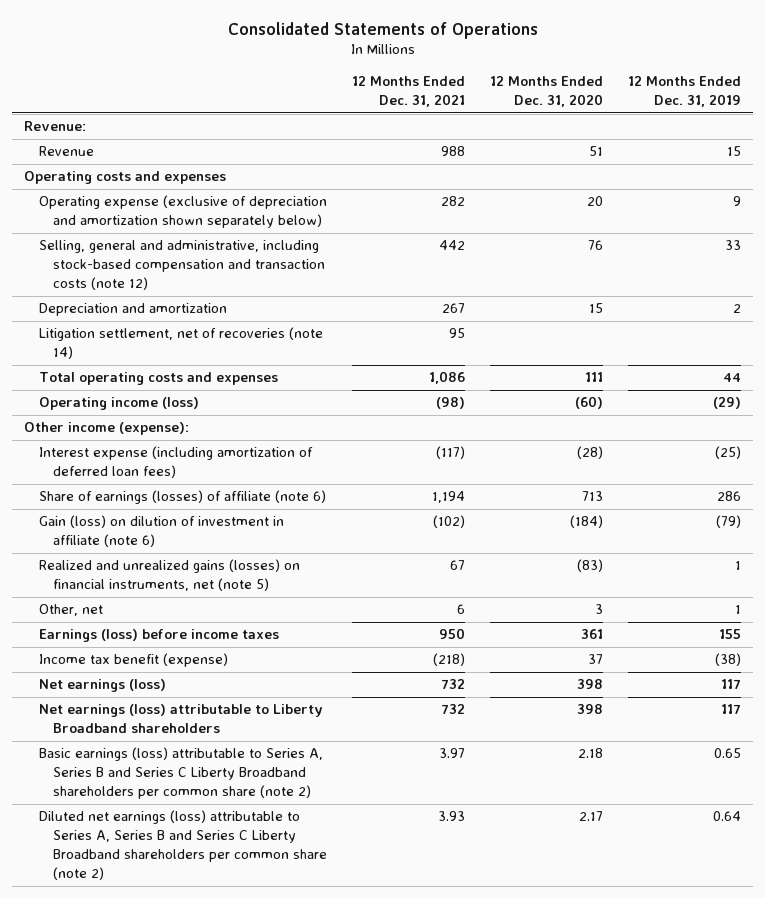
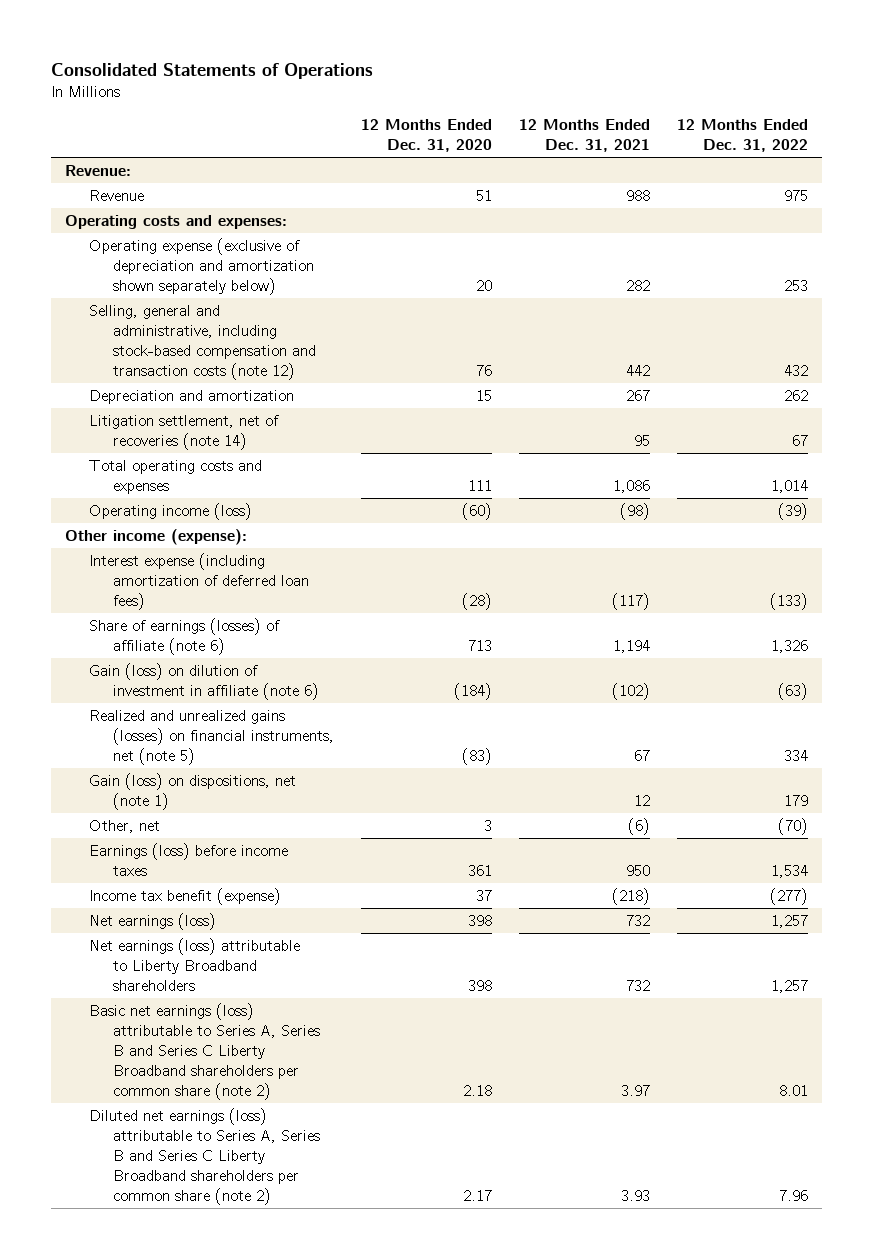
- | 12 Months Ended Dec. 31, 2021 | 12 Months Ended Dec. 31, 2020 | 12 Months Ended Dec. 31, 2019
+ | 12 Months Ended Dec. 31, 2020 | 12 Months Ended Dec. 31, 2021 | 12 Months Ended Dec. 31, 2022
- Operating costs and expenses
+ Operating costs and expenses:
- Other, net | 6 | 3 | 1
+ Gain (loss) on dispositions, net (note 1) | | 12 | 179
+ Other, net | 3 | (6) | (70)
- Basic earnings (loss) attributable to Series A, Series B and Series C Liberty Broadband shareholders per common share (note 2) | 3.97 | 2.18 | 0.65
+ Basic net earnings (loss) attributable to Series A, Series B and Series C Liberty Broadband shareholders per common share (note 2) | 2.18 | 3.97 | 8.01

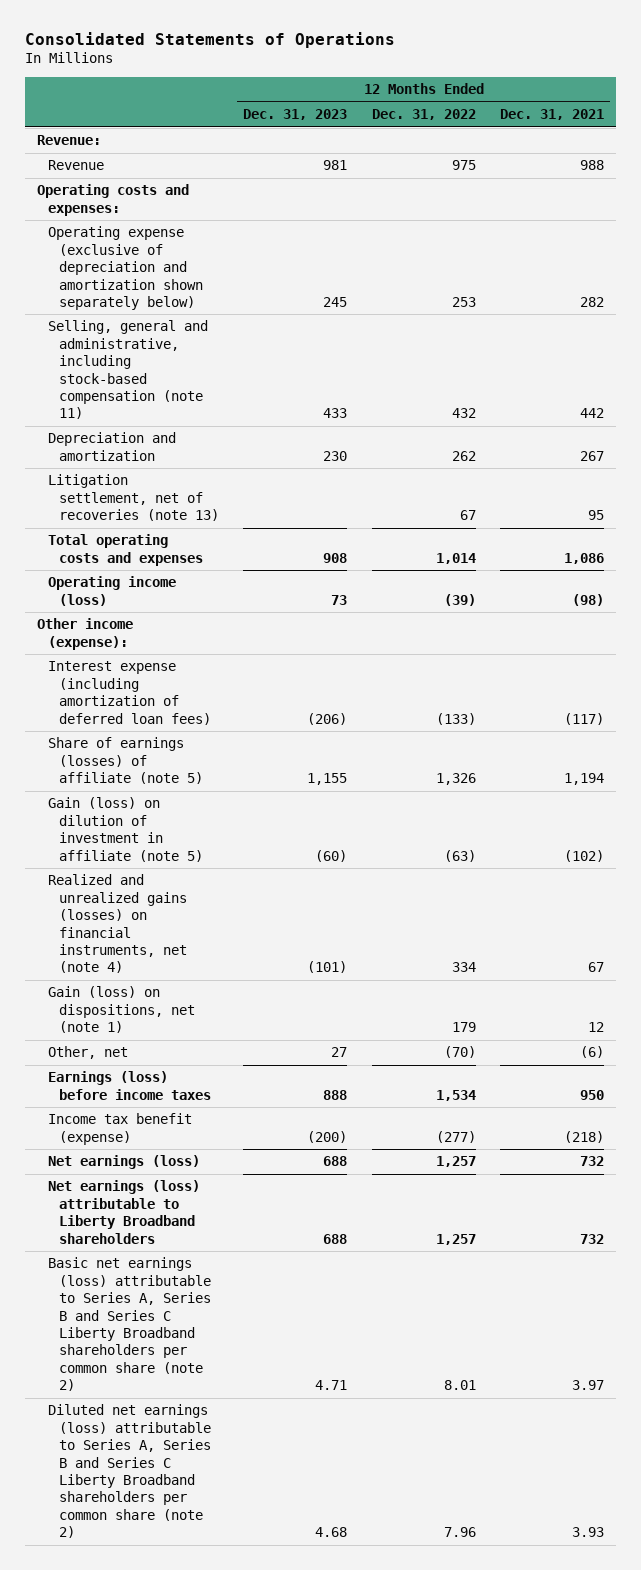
- | 12 Months Ended Dec. 31, 2020 | 12 Months Ended Dec. 31, 2021 | 12 Months Ended Dec. 31, 2022
+ | 12 Months Ended Dec. 31, 2023 | 12 Months Ended Dec. 31, 2022 | 12 Months Ended Dec. 31, 2021
- Selling, general and administrative, including stock-based compensation and transaction costs (note 12) | 76 | 442 | 432
+ Selling, general and administrative, including stock-based compensation (note 11) | 433 | 432 | 442
- Litigation settlement, net of recoveries (note 14) | | 95 | 67
+ Litigation settlement, net of recoveries (note 13) | | 67 | 95
- Share of earnings (losses) of affiliate (note 6) | 713 | 1,194 | 1,326
- Gain (loss) on dilution of investment in affiliate (note 6) | (184) | (102) | (63)
- Realized and unrealized gains (losses) on financial instruments, net (note 5) | (83) | 67 | 334
+ Share of earnings (losses) of affiliate (note 5) | 1,155 | 1,326 | 1,194
+ Gain (loss) on dilution of investment in affiliate (note 5) | (60) | (63) | (102)
+ Realized and unrealized gains (losses) on financial instruments, net (note 4) | (101) | 334 | 67

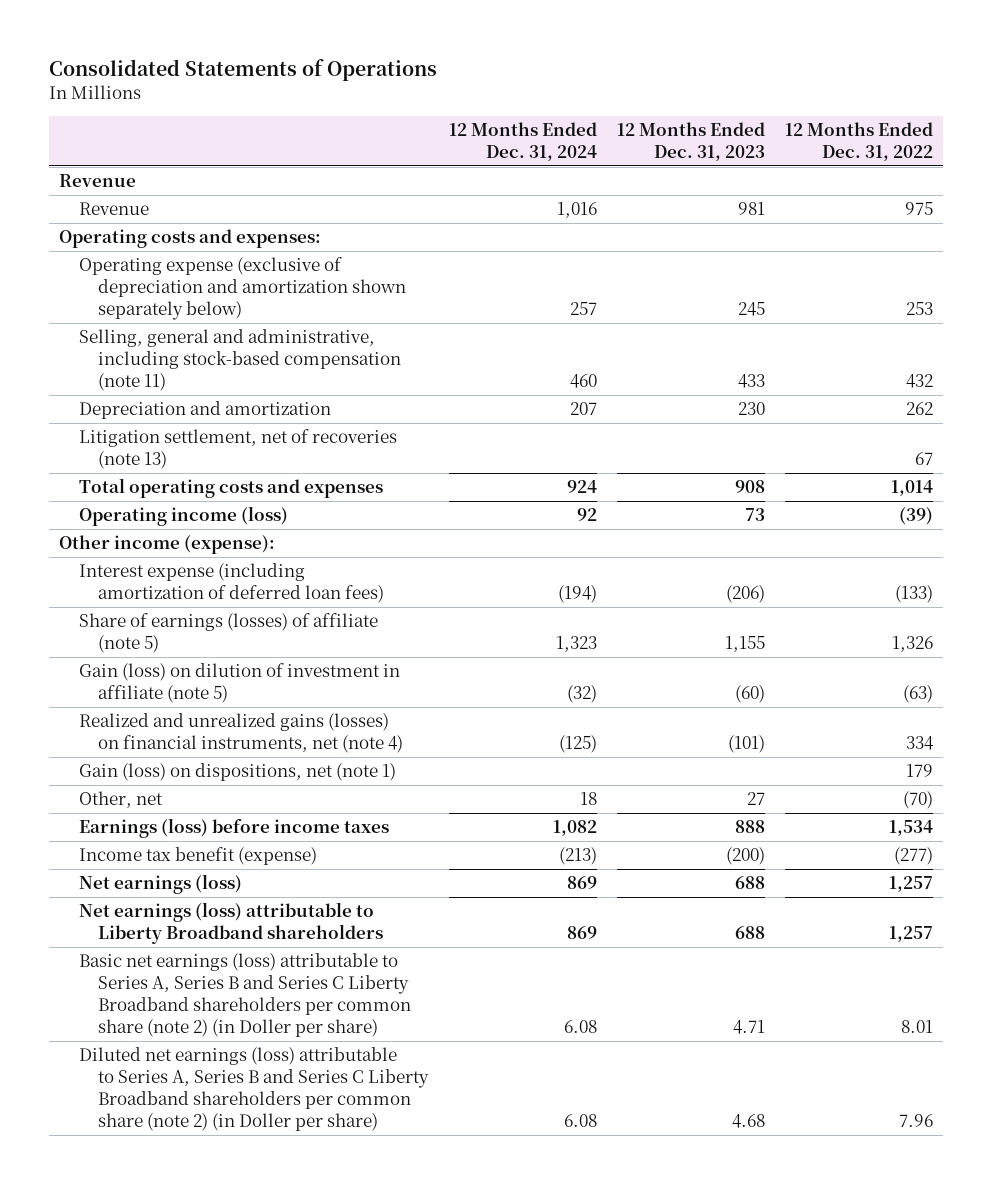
- | 12 Months Ended Dec. 31, 2023 | 12 Months Ended Dec. 31, 2022 | 12 Months Ended Dec. 31, 2021
+ | 12 Months Ended Dec. 31, 2024 | 12 Months Ended Dec. 31, 2023 | 12 Months Ended Dec. 31, 2022
- Revenue:
+ Revenue
- Basic net earnings (loss) attributable to Series A, Series B and Series C Liberty Broadband shareholders per common share (note 2) | 4.71 | 8.01 | 3.97
- Diluted net earnings (loss) attributable to Series A, Series B and Series C Liberty Broadband shareholders per common share (note 2) | 4.68 | 7.96 | 3.93
+ Basic net earnings (loss) attributable to Series A, Series B and Series C Liberty Broadband shareholders per common share (note 2) (in Doller per share) | 6.08 | 4.71 | 8.01
+ Diluted net earnings (loss) attributable to Series A, Series B and Series C Liberty Broadband shareholders per common share (note 2) (in Doller per share) | 6.08 | 4.68 | 7.96

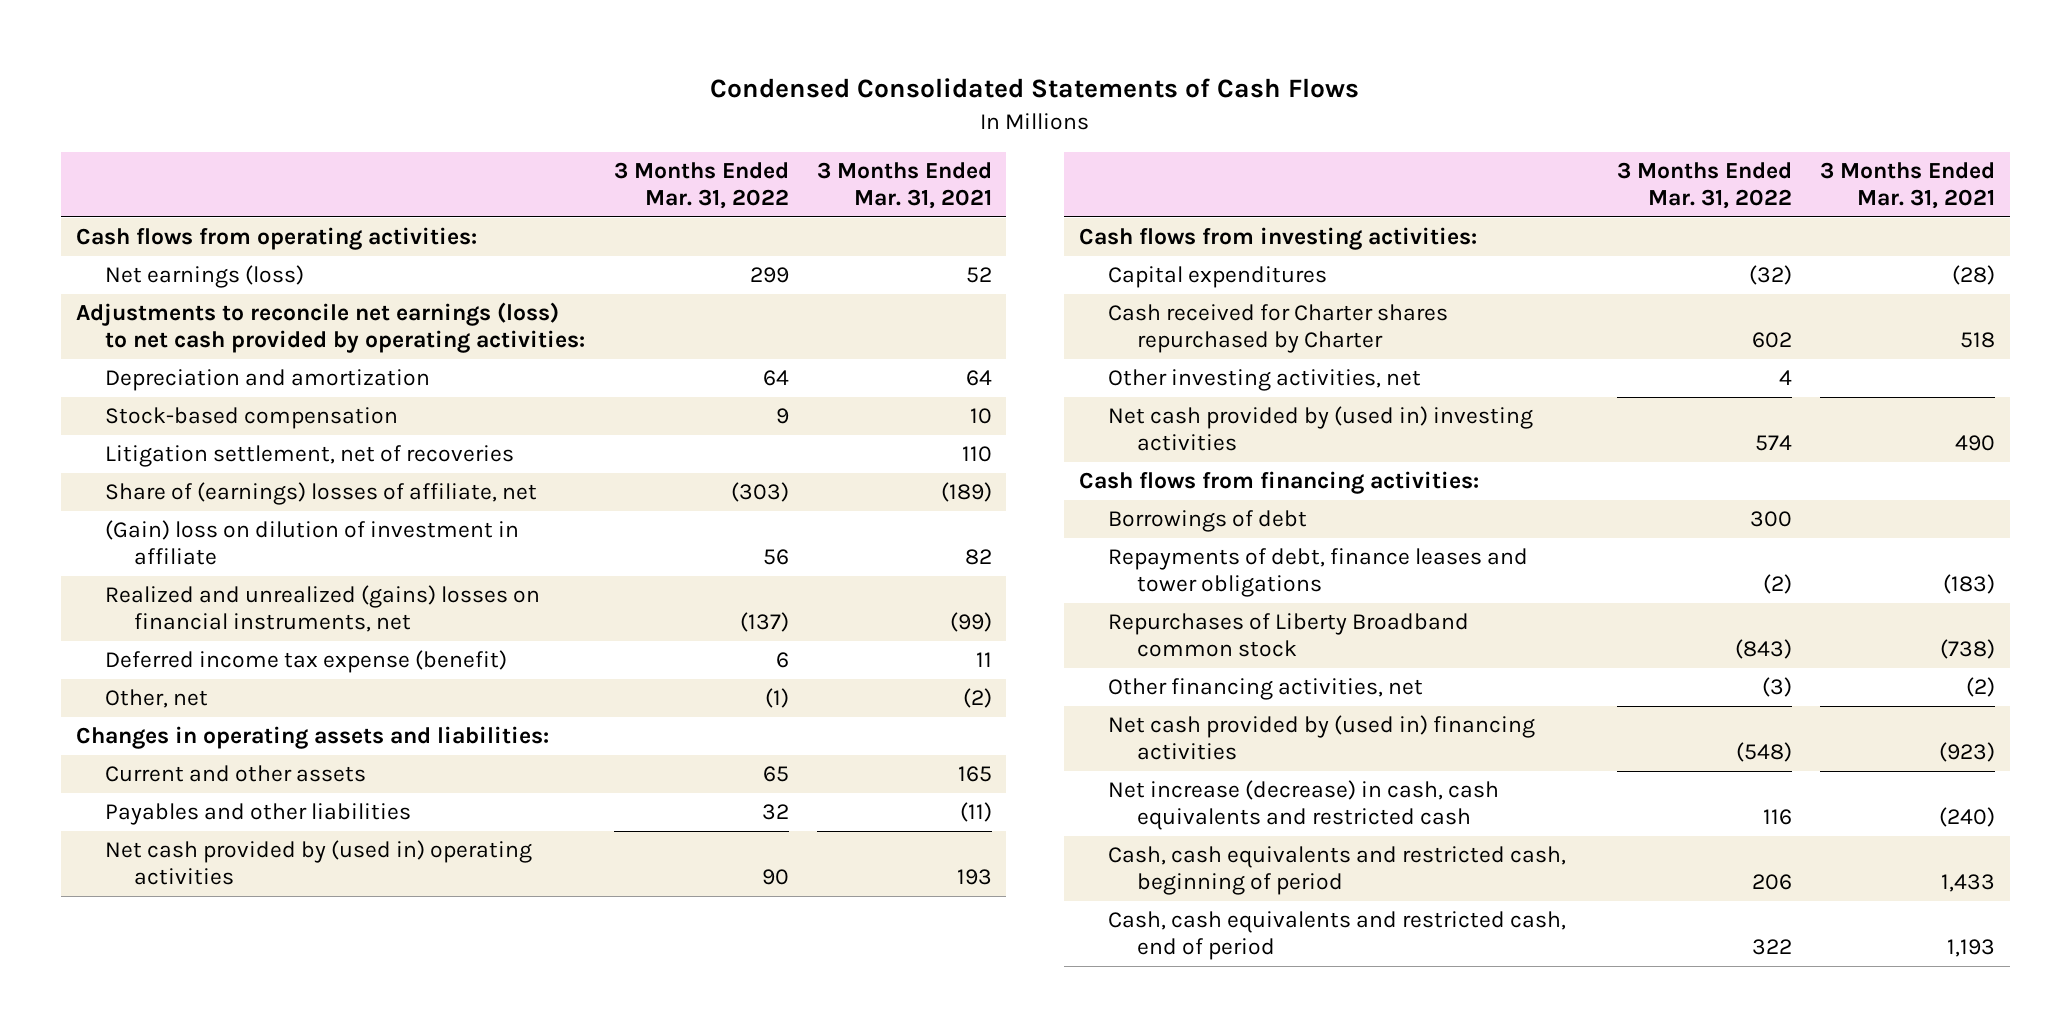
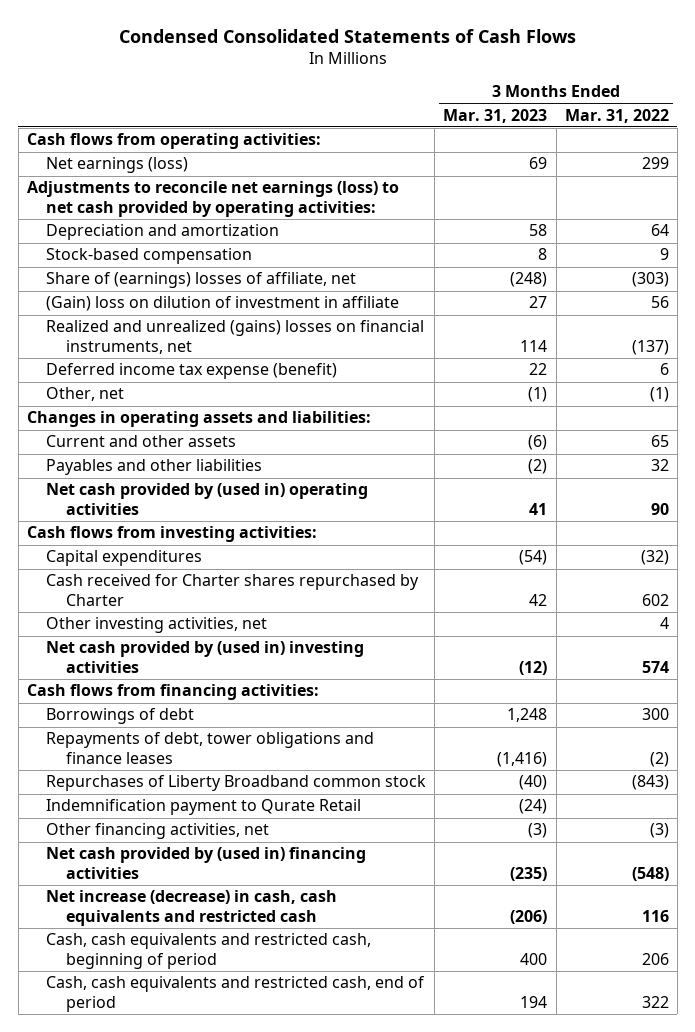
- | 3 Months Ended Mar. 31, 2022 | 3 Months Ended Mar. 31, 2021
+ | 3 Months Ended Mar. 31, 2023 | 3 Months Ended Mar. 31, 2022
- Litigation settlement, net of recoveries | | 110
- Repayments of debt, finance leases and tower obligations | (2) | (183)
+ Repayments of debt, tower obligations and finance leases | (1,416) | (2)
+ Indemnification payment to Qurate Retail | (24) |

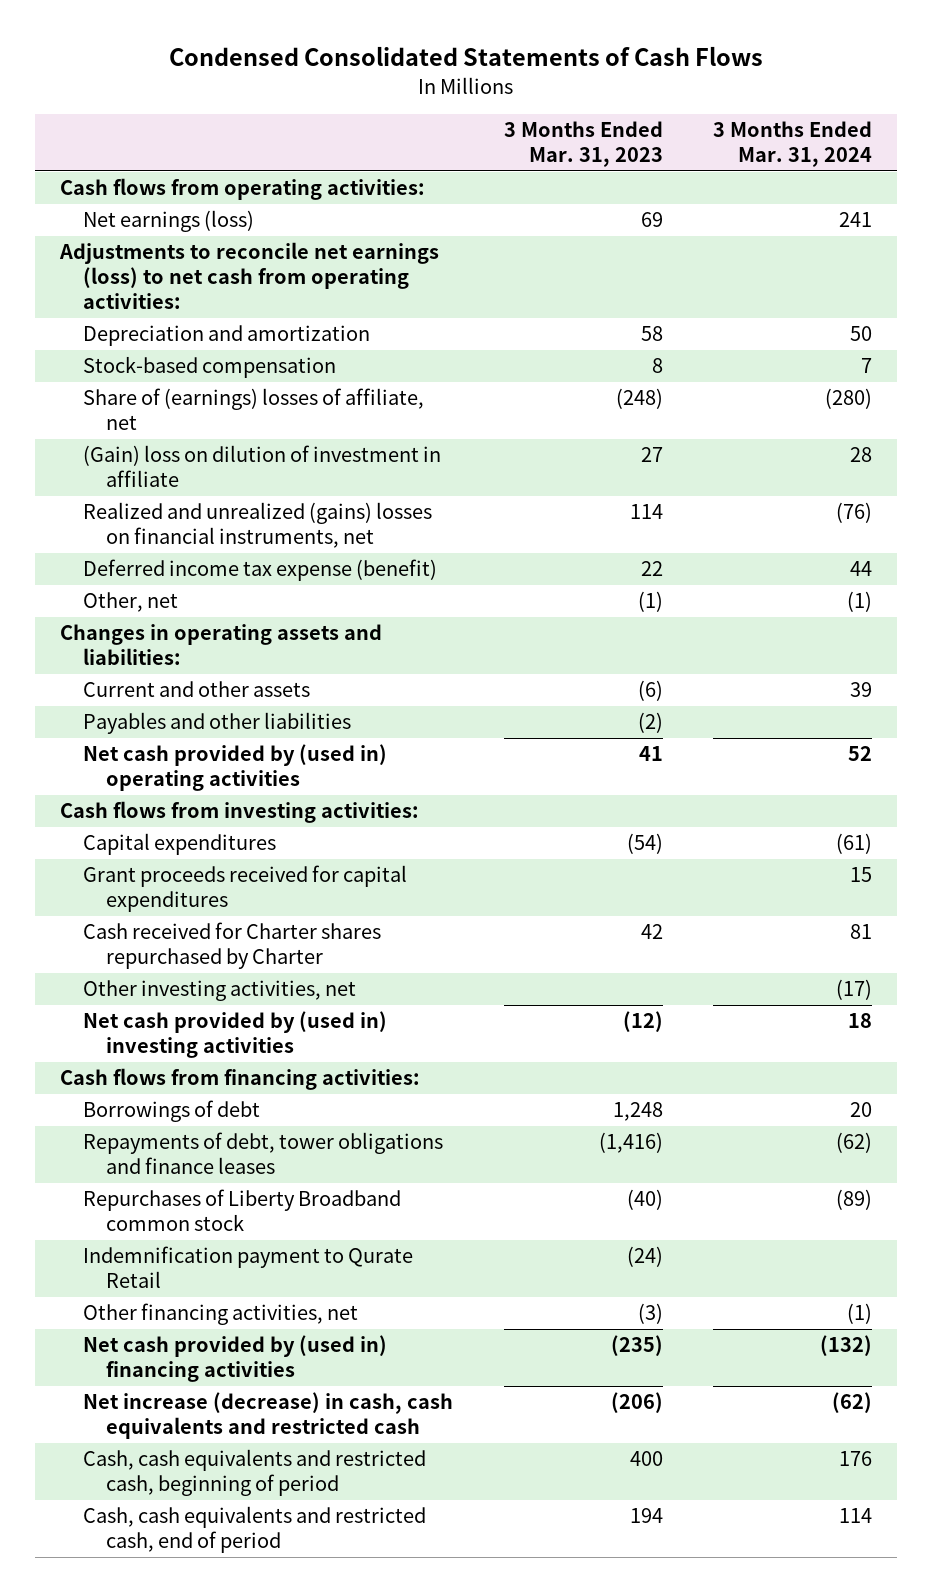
- | 3 Months Ended Mar. 31, 2023 | 3 Months Ended Mar. 31, 2022
+ | 3 Months Ended Mar. 31, 2023 | 3 Months Ended Mar. 31, 2024
- Adjustments to reconcile net earnings (loss) to net cash provided by operating activities:
+ Adjustments to reconcile net earnings (loss) to net cash from operating activities:
+ Grant proceeds received for capital expenditures | | 15

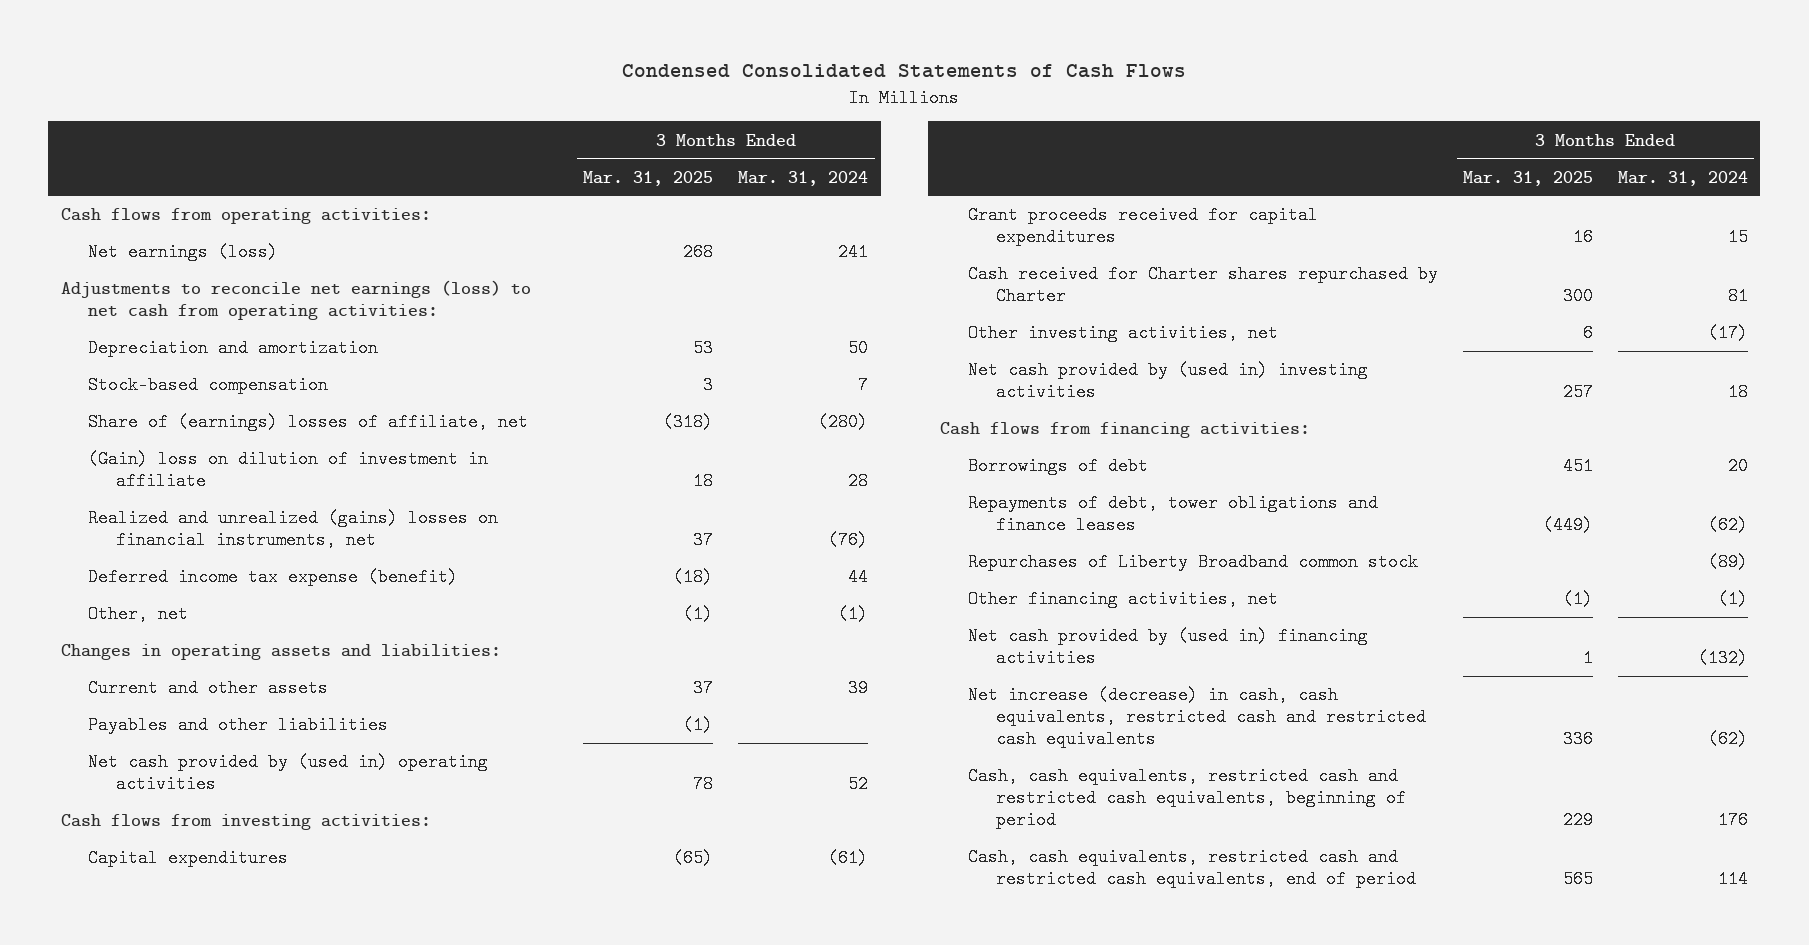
- | 3 Months Ended Mar. 31, 2023 | 3 Months Ended Mar. 31, 2024
+ | 3 Months Ended Mar. 31, 2025 | 3 Months Ended Mar. 31, 2024
- Indemnification payment to Qurate Retail | (24) |
- Net increase (decrease) in cash, cash equivalents and restricted cash | (206) | (62)
- Cash, cash equivalents and restricted cash, beginning of period | 400 | 176
- Cash, cash equivalents and restricted cash, end of period | 194 | 114
+ Net increase (decrease) in cash, cash equivalents, restricted cash and restricted cash equivalents | 336 | (62)
+ Cash, cash equivalents, restricted cash and restricted cash equivalents, beginning of period | 229 | 176
+ Cash, cash equivalents, restricted cash and restricted cash equivalents, end of period | 565 | 114

